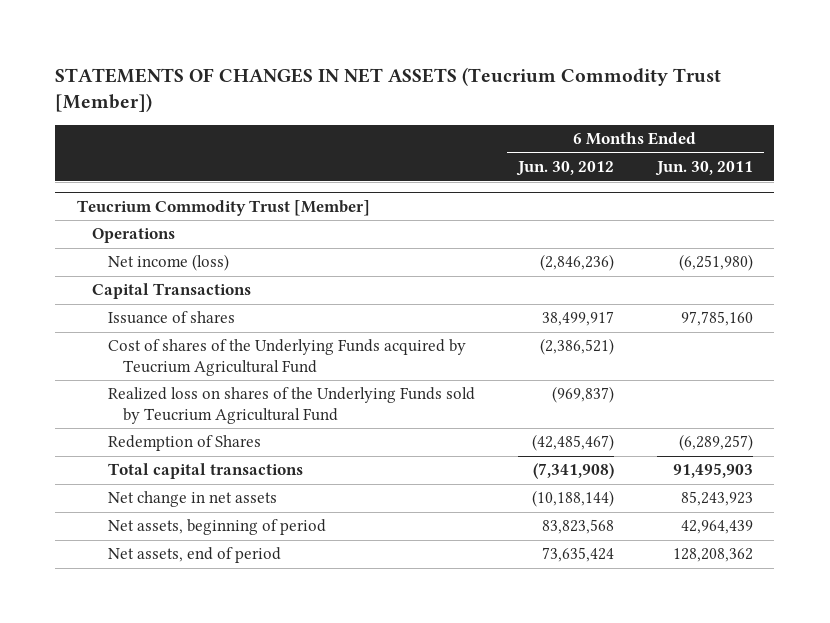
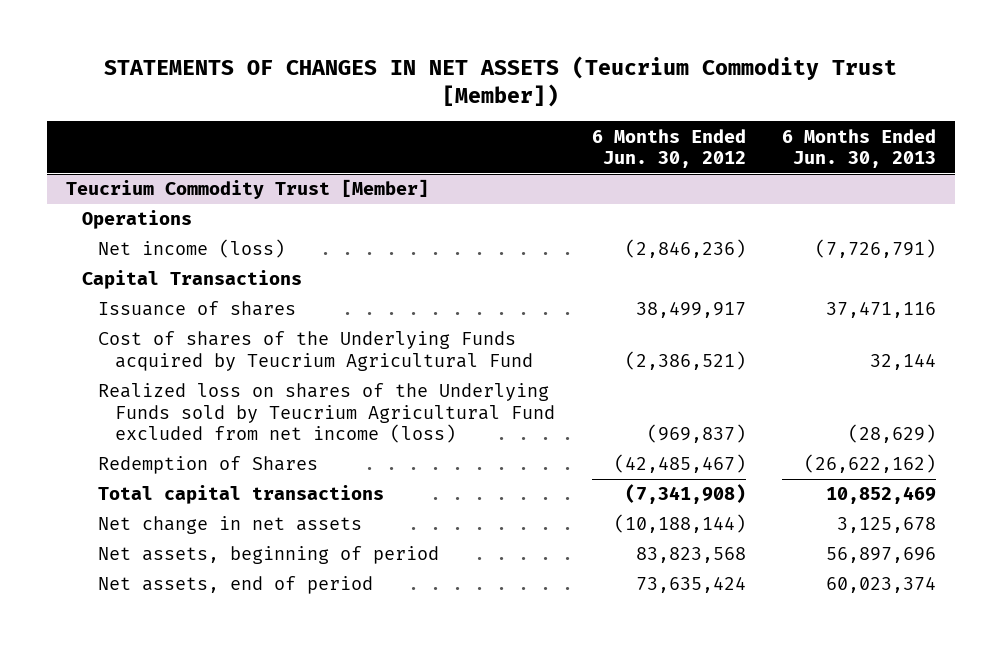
- | 6 Months Ended Jun. 30, 2012 | 6 Months Ended Jun. 30, 2011
+ | 6 Months Ended Jun. 30, 2012 | 6 Months Ended Jun. 30, 2013
@ Teucrium Commodity Trust [Member]
- Realized loss on shares of the Underlying Funds sold by Teucrium Agricultural Fund | (969,837) |
+ Realized loss on shares of the Underlying Funds sold by Teucrium Agricultural Fund excluded from net income (loss) | (969,837) | (28,629)

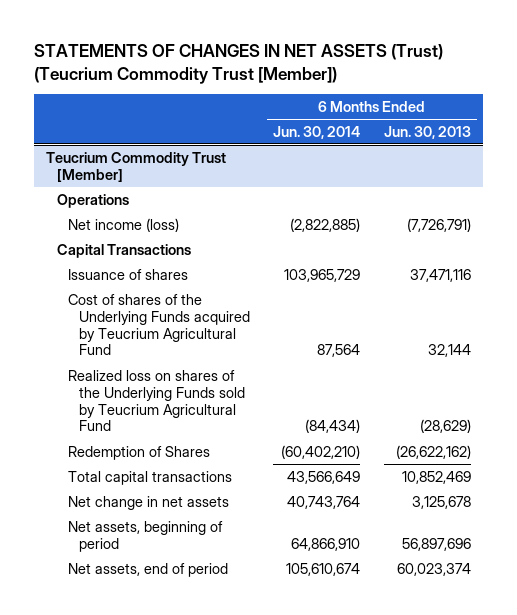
- STATEMENTS OF CHANGES IN NET ASSETS (Teucrium Commodity Trust [Member])
+ STATEMENTS OF CHANGES IN NET ASSETS (Trust) (Teucrium Commodity Trust [Member])
- | 6 Months Ended Jun. 30, 2012 | 6 Months Ended Jun. 30, 2013
+ | 6 Months Ended Jun. 30, 2014 | 6 Months Ended Jun. 30, 2013
@ Teucrium Commodity Trust [Member]
- Realized loss on shares of the Underlying Funds sold by Teucrium Agricultural Fund excluded from net income (loss) | (969,837) | (28,629)
+ Realized loss on shares of the Underlying Funds sold by Teucrium Agricultural Fund | (84,434) | (28,629)

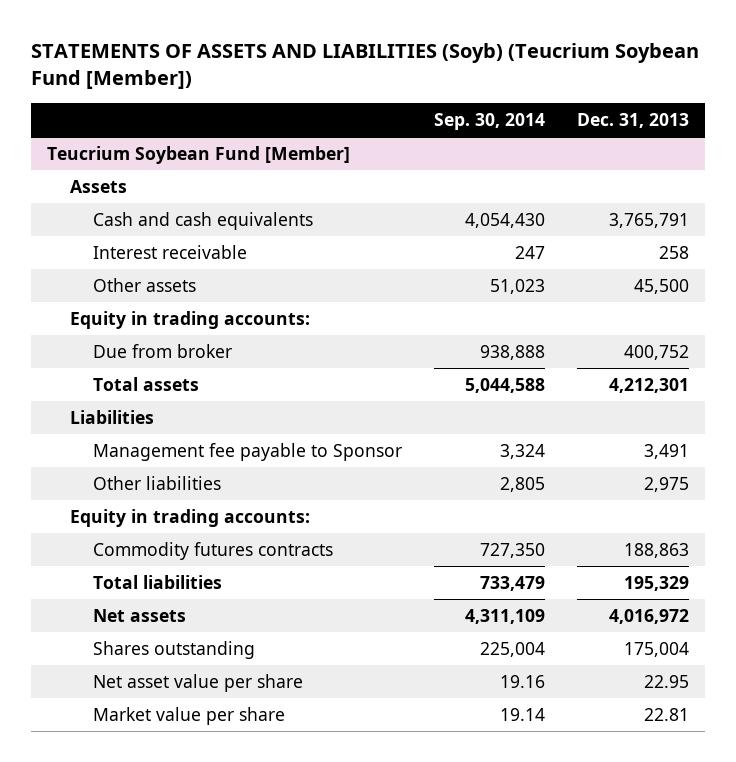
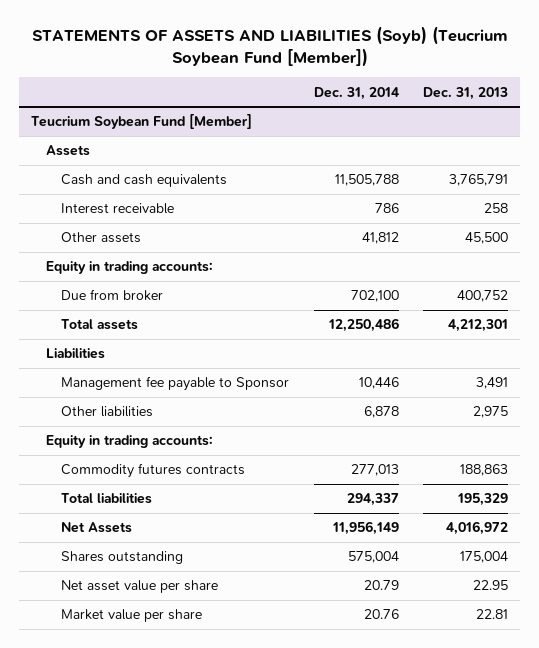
- | Sep. 30, 2014 | Dec. 31, 2013
+ | Dec. 31, 2014 | Dec. 31, 2013
@ Teucrium Soybean Fund [Member]
- Net assets | 4,311,109 | 4,016,972
+ Net Assets | 11,956,149 | 4,016,972

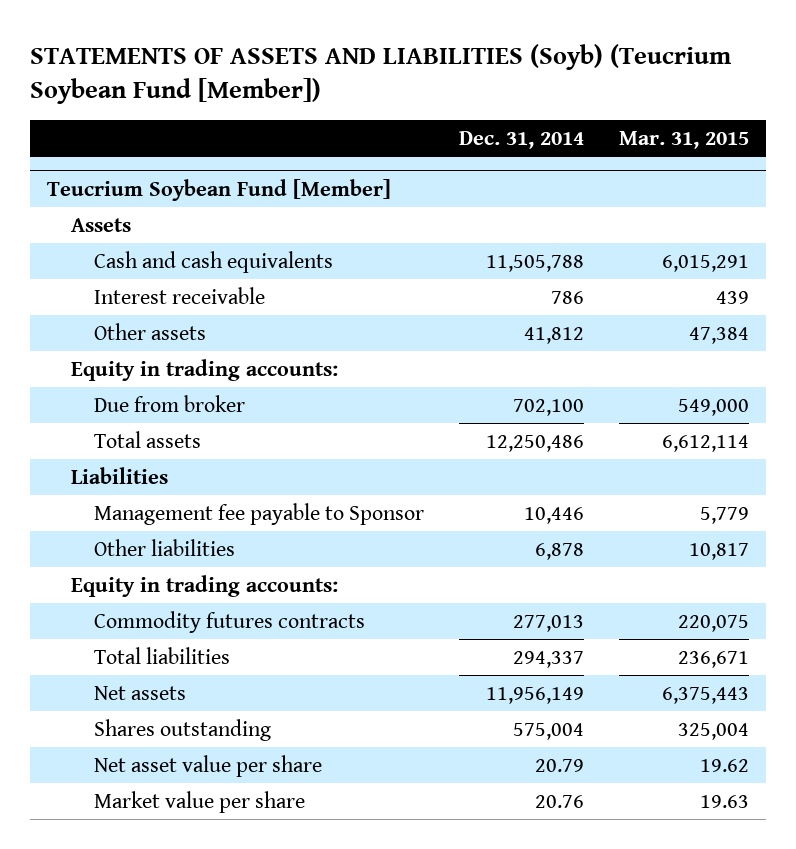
- | Dec. 31, 2014 | Dec. 31, 2013
+ | Dec. 31, 2014 | Mar. 31, 2015
@ Teucrium Soybean Fund [Member]
- Net Assets | 11,956,149 | 4,016,972
+ Net assets | 11,956,149 | 6,375,443

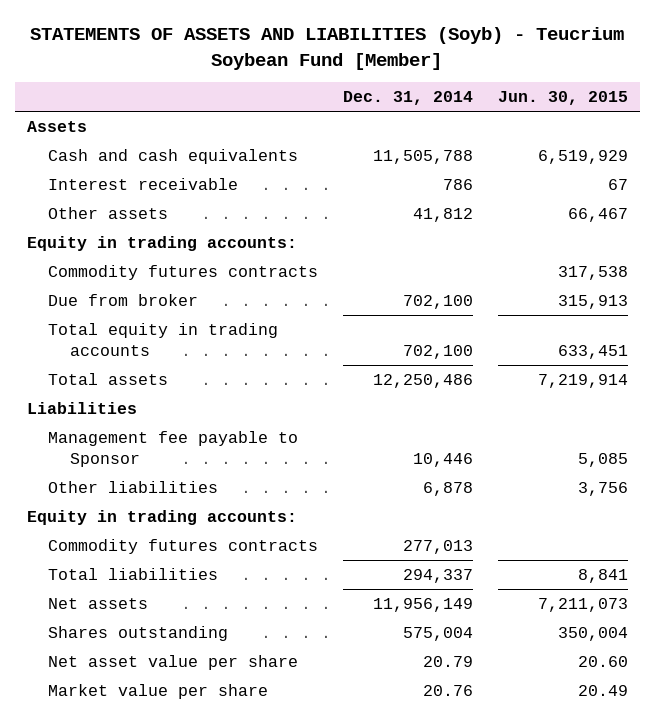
- STATEMENTS OF ASSETS AND LIABILITIES (Soyb) (Teucrium Soybean Fund [Member])
+ STATEMENTS OF ASSETS AND LIABILITIES (Soyb) - Teucrium Soybean Fund [Member]
- | Dec. 31, 2014 | Mar. 31, 2015
+ | Dec. 31, 2014 | Jun. 30, 2015
- Teucrium Soybean Fund [Member]
+ Commodity futures contracts | | 317,538
+ Total equity in trading accounts | 702,100 | 633,451

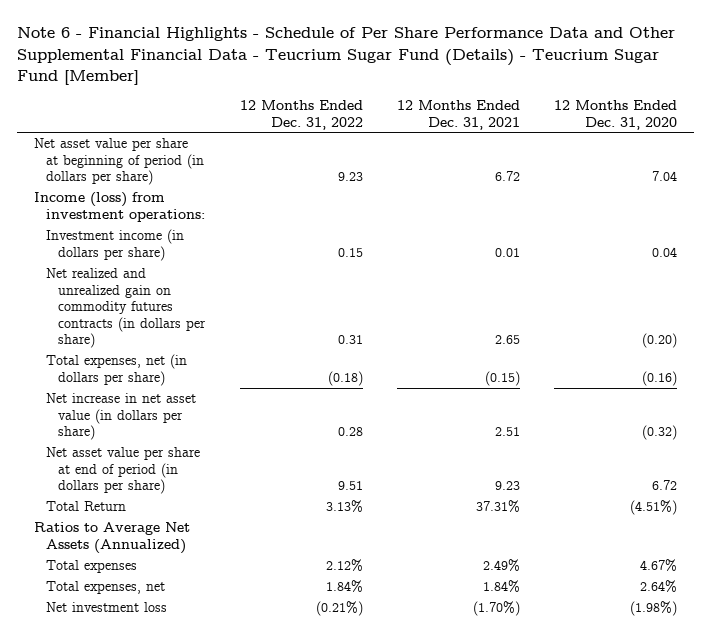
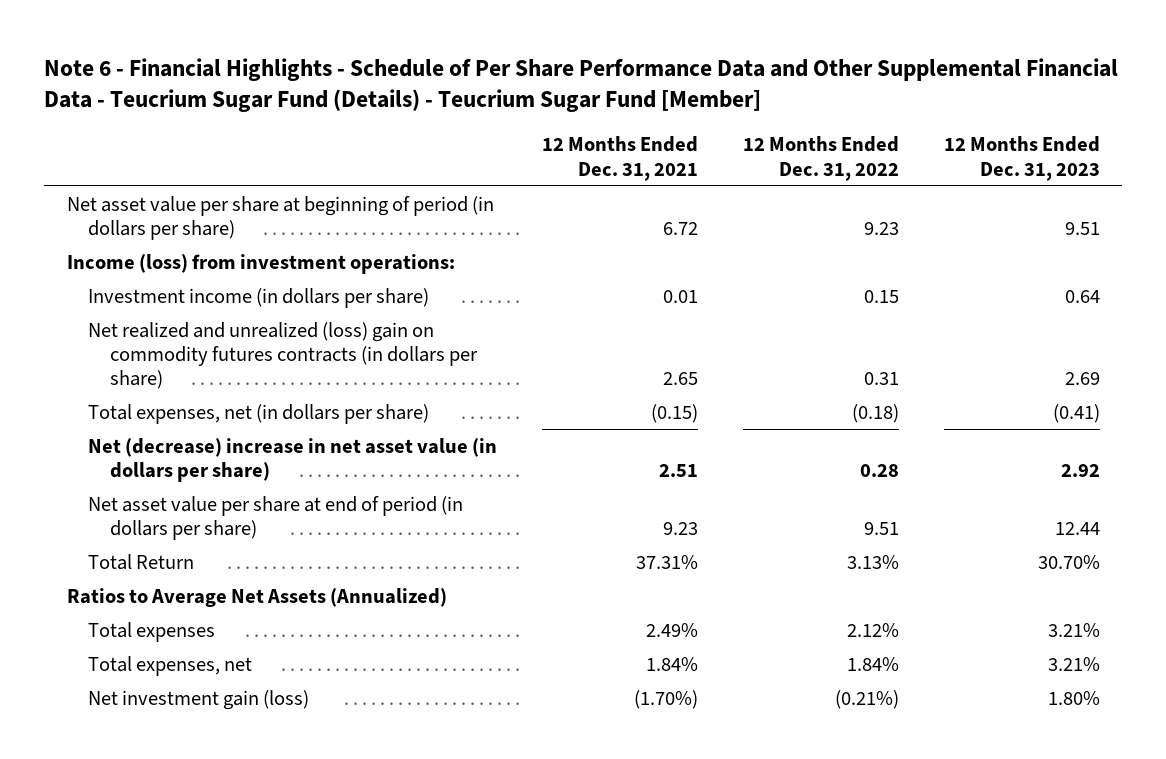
- | 12 Months Ended Dec. 31, 2022 | 12 Months Ended Dec. 31, 2021 | 12 Months Ended Dec. 31, 2020
+ | 12 Months Ended Dec. 31, 2021 | 12 Months Ended Dec. 31, 2022 | 12 Months Ended Dec. 31, 2023
- Net realized and unrealized gain on commodity futures contracts (in dollars per share) | 0.31 | 2.65 | (0.20)
+ Net realized and unrealized (loss) gain on commodity futures contracts (in dollars per share) | 2.65 | 0.31 | 2.69
- Net increase in net asset value (in dollars per share) | 0.28 | 2.51 | (0.32)
+ Net (decrease) increase in net asset value (in dollars per share) | 2.51 | 0.28 | 2.92
- Net investment loss | (0.21%) | (1.70%) | (1.98%)
+ Net investment gain (loss) | (1.70%) | (0.21%) | 1.80%

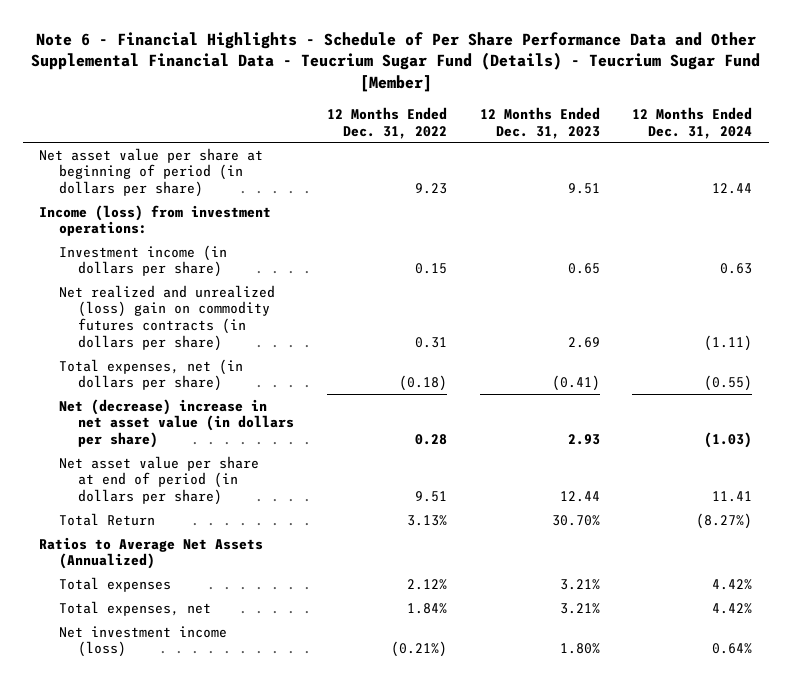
- | 12 Months Ended Dec. 31, 2021 | 12 Months Ended Dec. 31, 2022 | 12 Months Ended Dec. 31, 2023
+ | 12 Months Ended Dec. 31, 2022 | 12 Months Ended Dec. 31, 2023 | 12 Months Ended Dec. 31, 2024
- Investment income (in dollars per share) | 0.01 | 0.15 | 0.64
+ Investment income (in dollars per share) | 0.15 | 0.65 | 0.63
- Net (decrease) increase in net asset value (in dollars per share) | 2.51 | 0.28 | 2.92
+ Net (decrease) increase in net asset value (in dollars per share) | 0.28 | 2.93 | (1.03)
- Net investment gain (loss) | (1.70%) | (0.21%) | 1.80%
+ Net investment income (loss) | (0.21%) | 1.80% | 0.64%

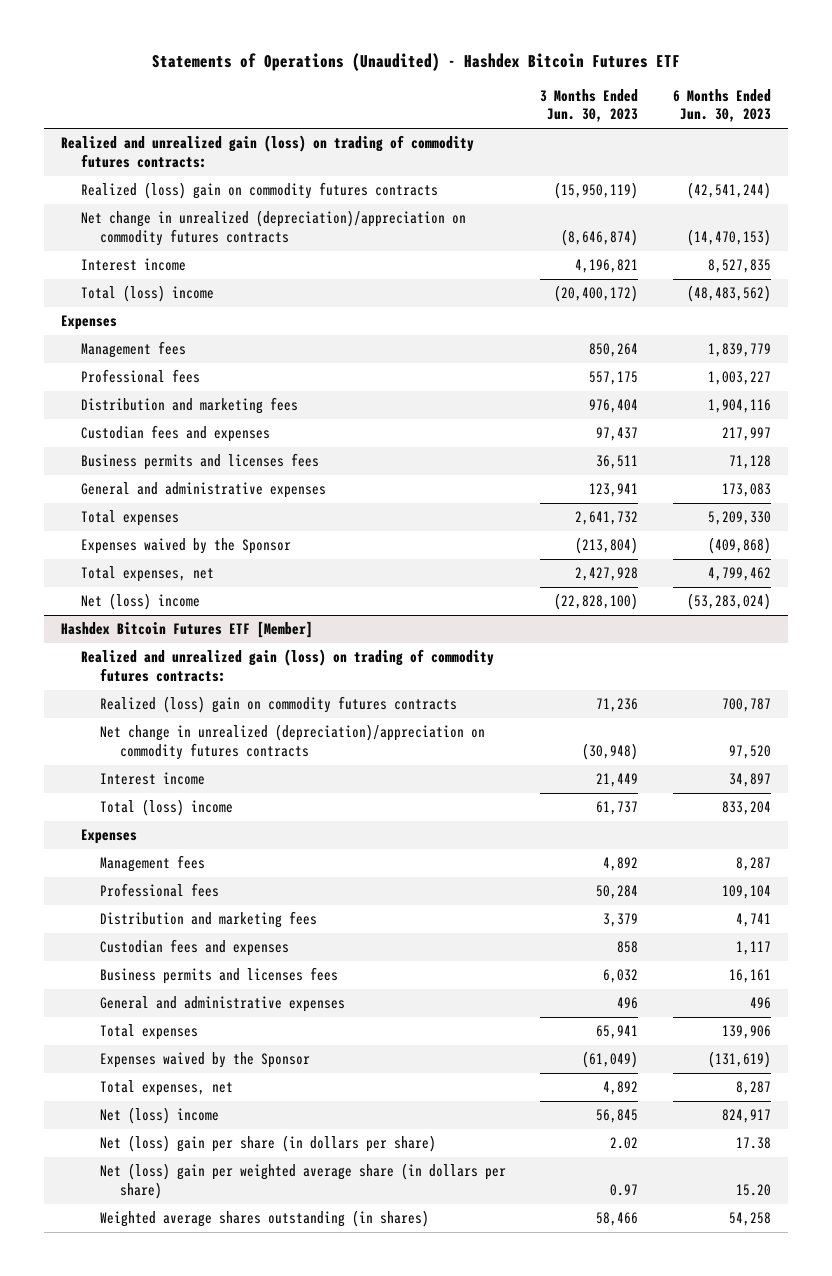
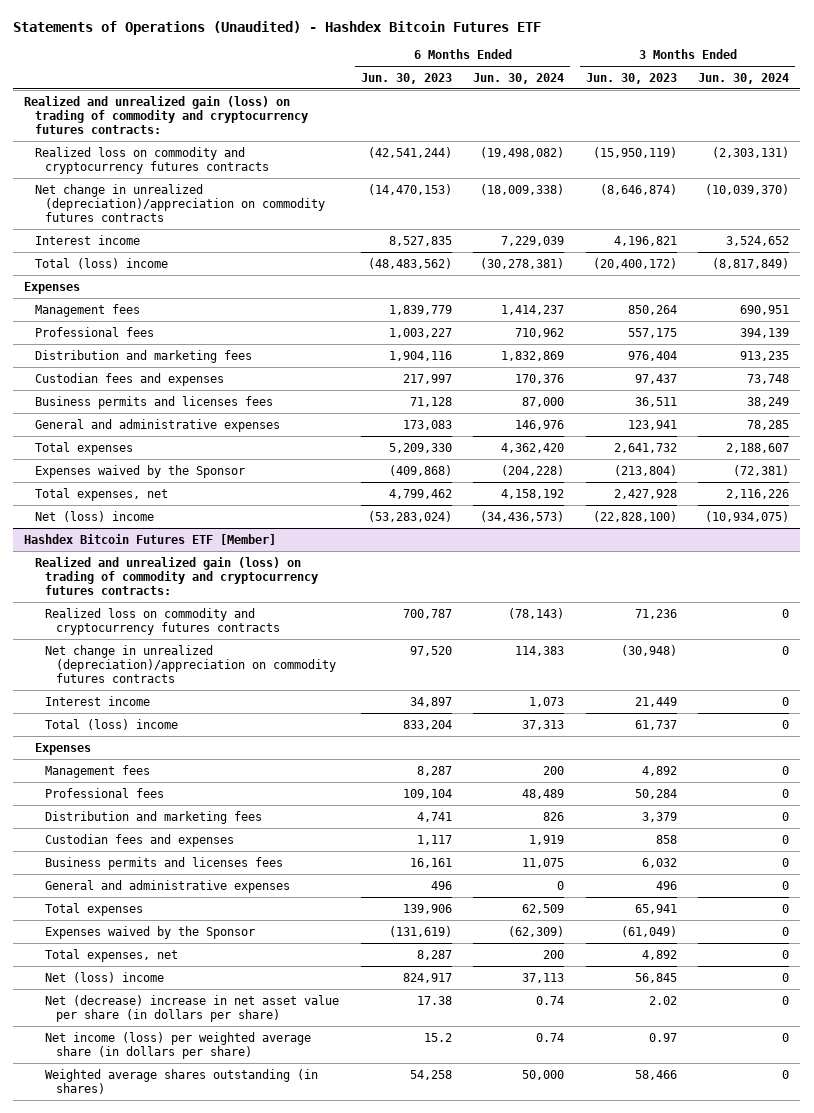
- | 3 Months Ended Jun. 30, 2023 | 6 Months Ended Jun. 30, 2023
+ | 6 Months Ended Jun. 30, 2023 | 6 Months Ended Jun. 30, 2024 | 3 Months Ended Jun. 30, 2023 | 3 Months Ended Jun. 30, 2024
- Realized and unrealized gain (loss) on trading of commodity futures contracts:
- Realized (loss) gain on commodity futures contracts | (15,950,119) | (42,541,244)
+ Realized and unrealized gain (loss) on trading of commodity and cryptocurrency futures contracts:
+ Realized loss on commodity and cryptocurrency futures contracts | (42,541,244) | (19,498,082) | (15,950,119) | (2,303,131)
@ Hashdex Bitcoin Futures ETF [Member]
- Realized and unrealized gain (loss) on trading of commodity futures contracts:
- Realized (loss) gain on commodity futures contracts | 71,236 | 700,787
+ Realized and unrealized gain (loss) on trading of commodity and cryptocurrency futures contracts:
+ Realized loss on commodity and cryptocurrency futures contracts | 700,787 | (78,143) | 71,236 | 0
- Net (loss) gain per share (in dollars per share) | 2.02 | 17.38
- Net (loss) gain per weighted average share (in dollars per share) | 0.97 | 15.20
+ Net (decrease) increase in net asset value per share (in dollars per share) | 17.38 | 0.74 | 2.02 | 0
+ Net income (loss) per weighted average share (in dollars per share) | 15.2 | 0.74 | 0.97 | 0

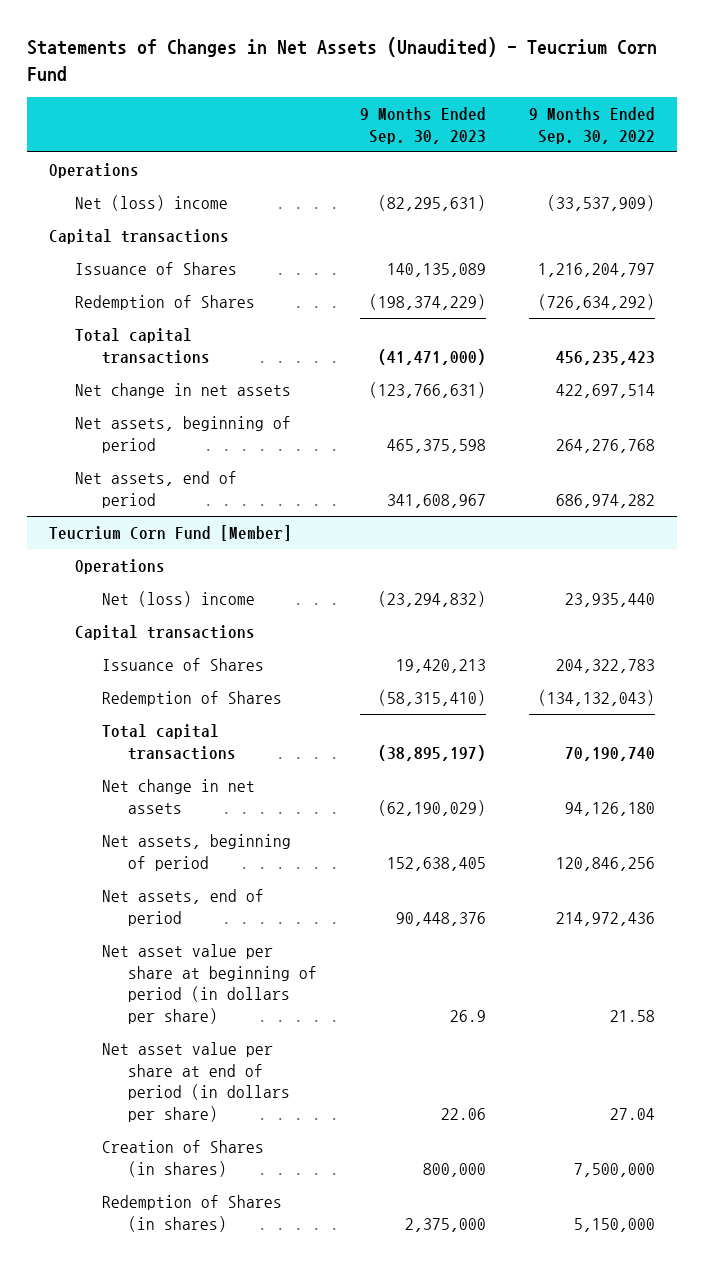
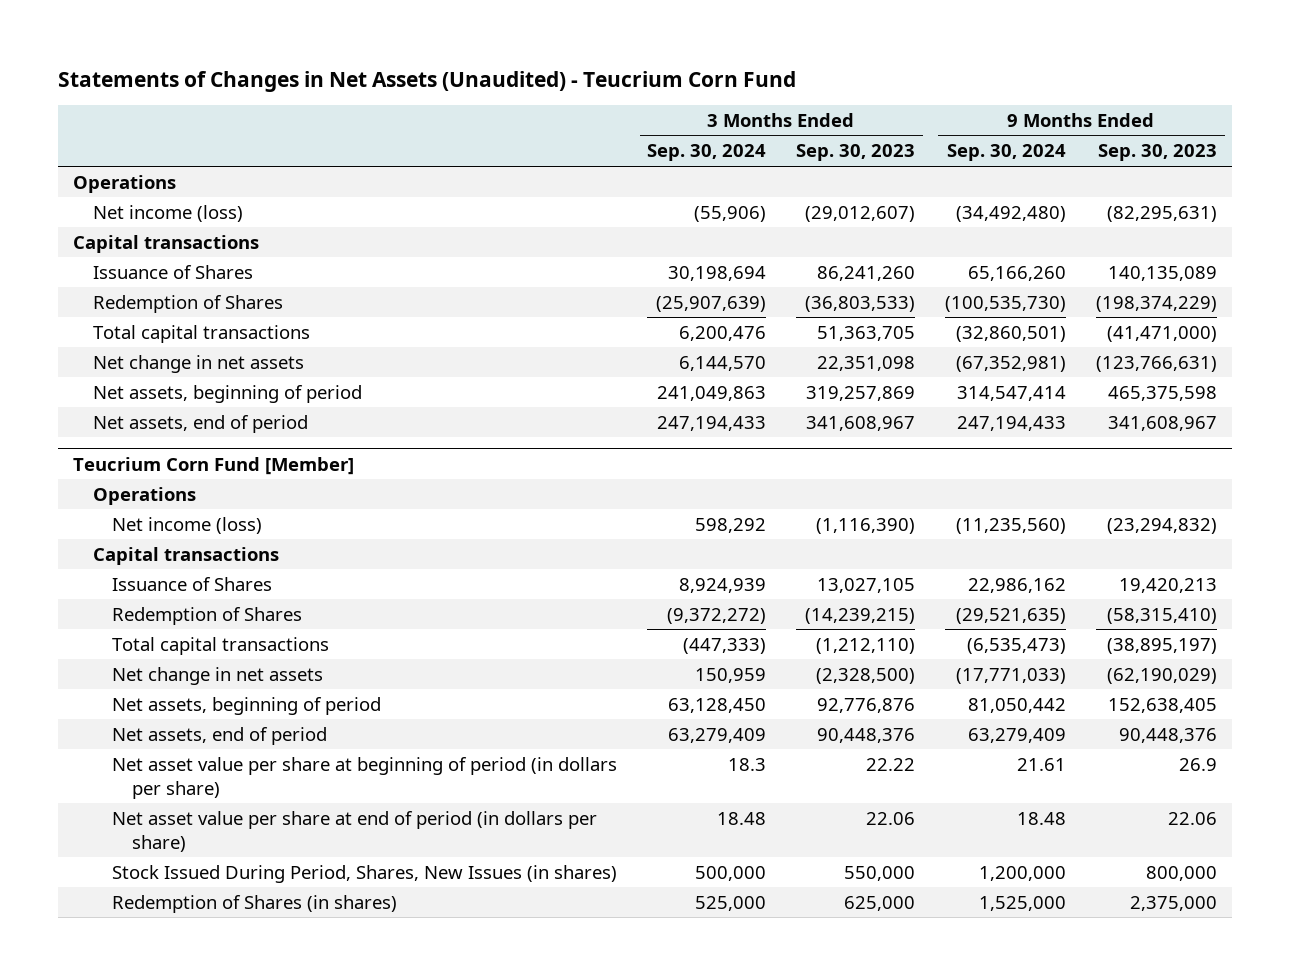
- | 9 Months Ended Sep. 30, 2023 | 9 Months Ended Sep. 30, 2022
+ | 3 Months Ended Sep. 30, 2024 | 3 Months Ended Sep. 30, 2023 | 9 Months Ended Sep. 30, 2024 | 9 Months Ended Sep. 30, 2023
- Net (loss) income | (82,295,631) | (33,537,909)
+ Net income (loss) | (55,906) | (29,012,607) | (34,492,480) | (82,295,631)
@ Teucrium Corn Fund [Member]
- Net (loss) income | (23,294,832) | 23,935,440
+ Net income (loss) | 598,292 | (1,116,390) | (11,235,560) | (23,294,832)
- Creation of Shares (in shares) | 800,000 | 7,500,000
+ Stock Issued During Period, Shares, New Issues (in shares) | 500,000 | 550,000 | 1,200,000 | 800,000

